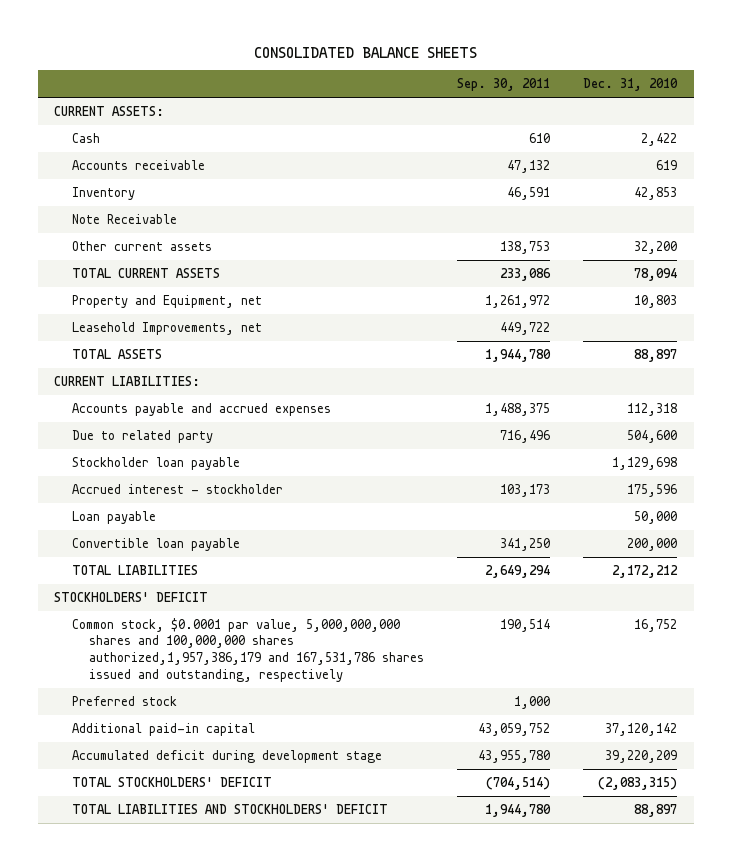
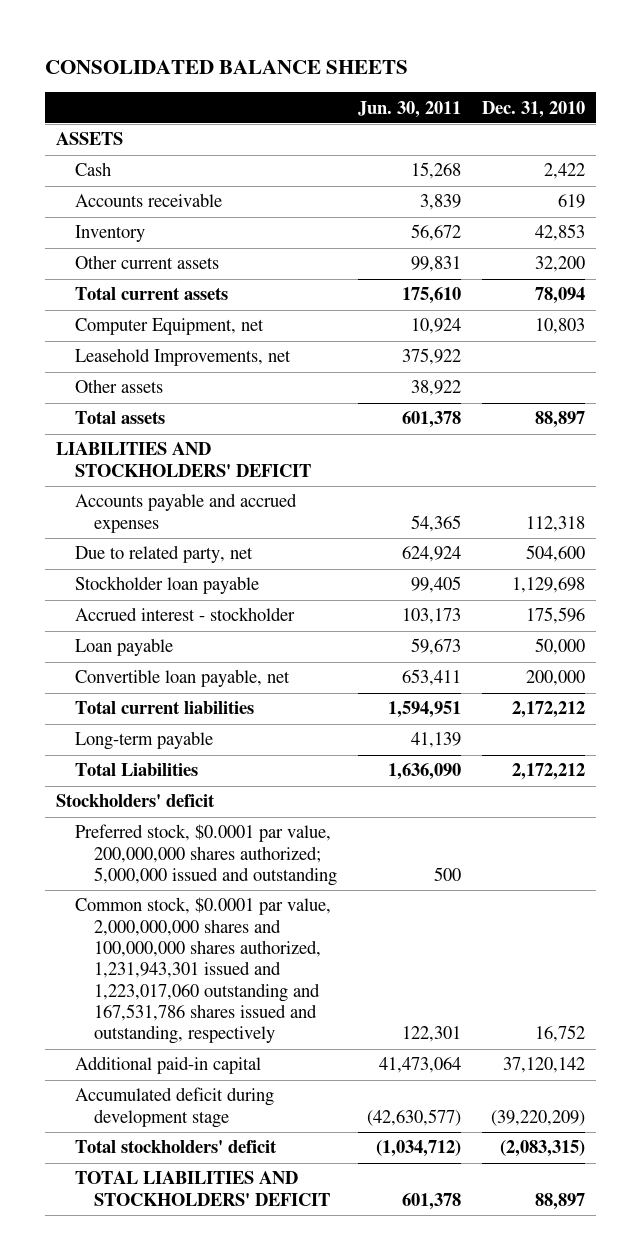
- | Sep. 30, 2011 | Dec. 31, 2010
+ | Jun. 30, 2011 | Dec. 31, 2010
- CURRENT ASSETS:
+ ASSETS
- Note Receivable
- TOTAL CURRENT ASSETS | 233,086 | 78,094
- Property and Equipment, net | 1,261,972 | 10,803
+ Total current assets | 175,610 | 78,094
+ Computer Equipment, net | 10,924 | 10,803
- TOTAL ASSETS | 1,944,780 | 88,897
- CURRENT LIABILITIES:
+ Other assets | 38,922 |
+ Total assets | 601,378 | 88,897
+ LIABILITIES AND STOCKHOLDERS' DEFICIT
- Due to related party | 716,496 | 504,600
+ Due to related party, net | 624,924 | 504,600
- Convertible loan payable | 341,250 | 200,000
- TOTAL LIABILITIES | 2,649,294 | 2,172,212
- STOCKHOLDERS' DEFICIT
- Common stock, $0.0001 par value, 5,000,000,000 shares and 100,000,000 shares authorized,1,957,386,179 and 167,531,786 shares issued and outstanding, respectively | 190,514 | 16,752
- Preferred stock | 1,000 |
+ Convertible loan payable, net | 653,411 | 200,000
+ Total current liabilities | 1,594,951 | 2,172,212
+ Long-term payable | 41,139 |
+ Total Liabilities | 1,636,090 | 2,172,212
+ Stockholders' deficit
+ Preferred stock, $0.0001 par value, 200,000,000 shares authorized; 5,000,000 issued and outstanding | 500 |
+ Common stock, $0.0001 par value, 2,000,000,000 shares and 100,000,000 shares authorized, 1,231,943,301 issued and 1,223,017,060 outstanding and 167,531,786 shares issued and outstanding, respectively | 122,301 | 16,752
- Accumulated deficit during development stage | 43,955,780 | 39,220,209
- TOTAL STOCKHOLDERS' DEFICIT | (704,514) | (2,083,315)
+ Accumulated deficit during development stage | (42,630,577) | (39,220,209)
+ Total stockholders' deficit | (1,034,712) | (2,083,315)

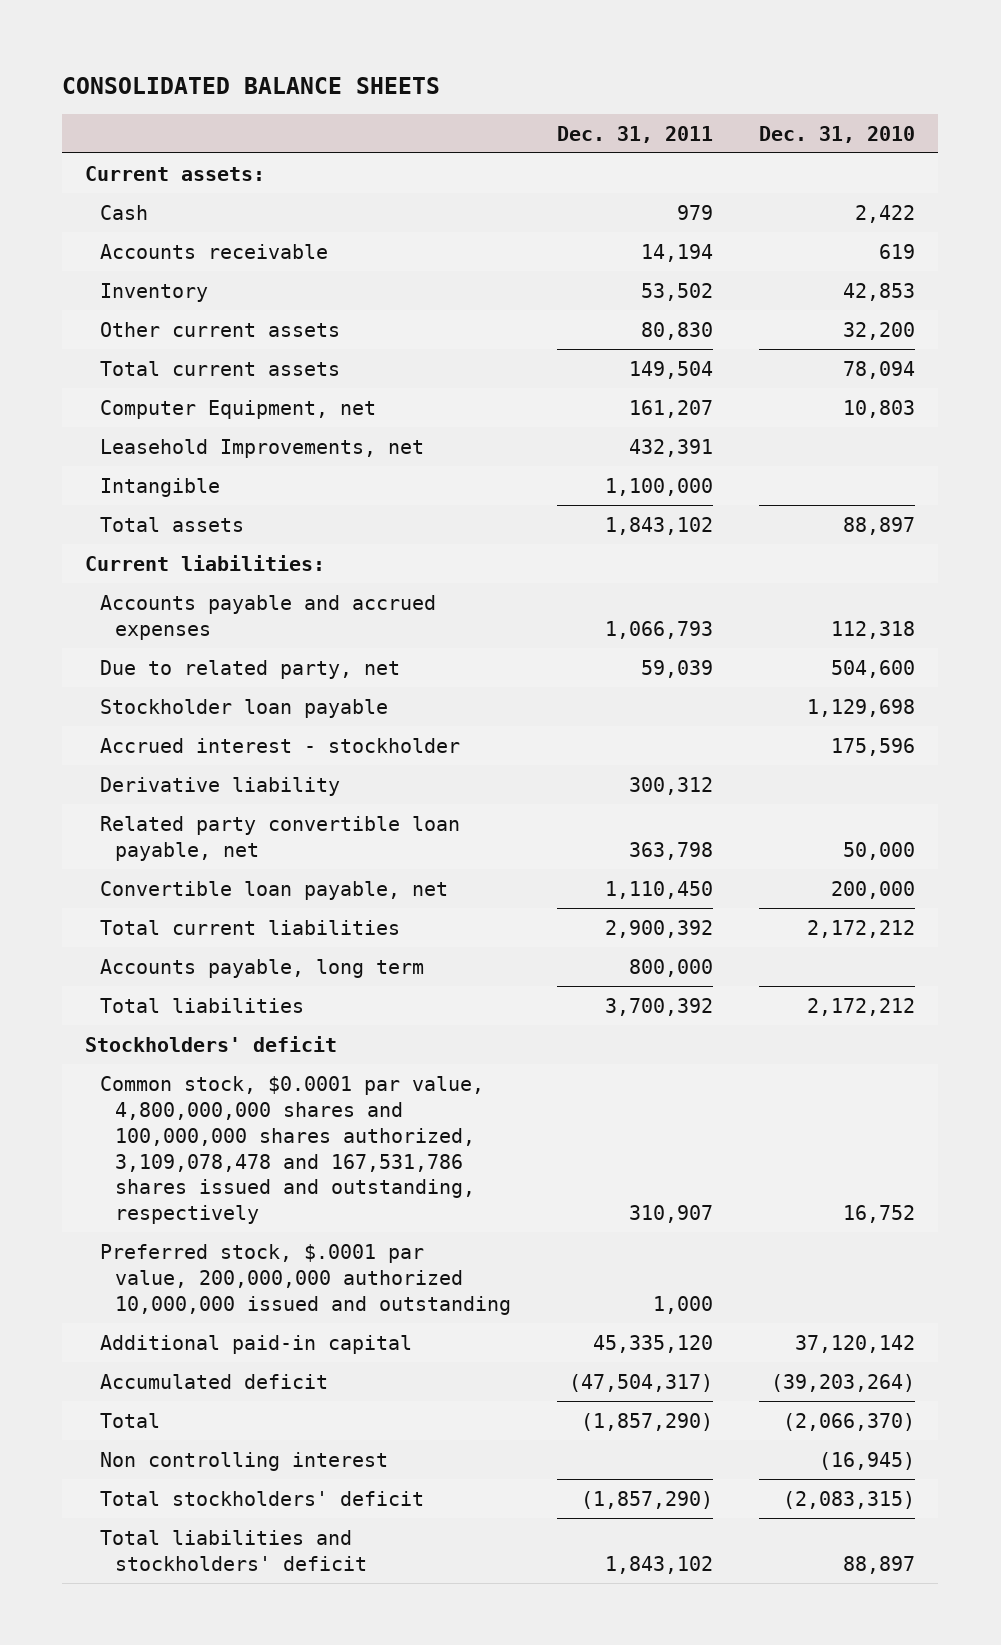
- | Jun. 30, 2011 | Dec. 31, 2010
+ | Dec. 31, 2011 | Dec. 31, 2010
- ASSETS
+ Current assets:
- Other assets | 38,922 |
+ Intangible | 1,100,000 |
- LIABILITIES AND STOCKHOLDERS' DEFICIT
+ Current liabilities:
- Loan payable | 59,673 | 50,000
+ Derivative liability | 300,312 |
+ Related party convertible loan payable, net | 363,798 | 50,000
- Long-term payable | 41,139 |
- Total Liabilities | 1,636,090 | 2,172,212
+ Accounts payable, long term | 800,000 |
+ Total liabilities | 3,700,392 | 2,172,212
- Preferred stock, $0.0001 par value, 200,000,000 shares authorized; 5,000,000 issued and outstanding | 500 |
- Common stock, $0.0001 par value, 2,000,000,000 shares and 100,000,000 shares authorized, 1,231,943,301 issued and 1,223,017,060 outstanding and 167,531,786 shares issued and outstanding, respectively | 122,301 | 16,752
+ Common stock, $0.0001 par value, 4,800,000,000 shares and 100,000,000 shares authorized, 3,109,078,478 and 167,531,786 shares issued and outstanding, respectively | 310,907 | 16,752
+ Preferred stock, $.0001 par value, 200,000,000 authorized 10,000,000 issued and outstanding | 1,000 |
- Accumulated deficit during development stage | (42,630,577) | (39,220,209)
+ Accumulated deficit | (47,504,317) | (39,203,264)
+ Total | (1,857,290) | (2,066,370)
+ Non controlling interest | | (16,945)
- TOTAL LIABILITIES AND STOCKHOLDERS' DEFICIT | 601,378 | 88,897
+ Total liabilities and stockholders' deficit | 1,843,102 | 88,897

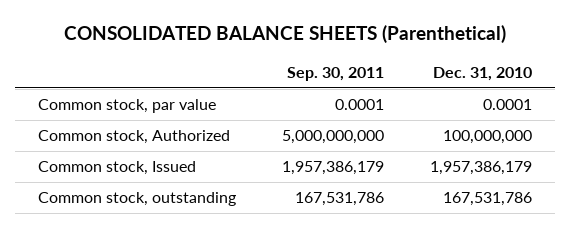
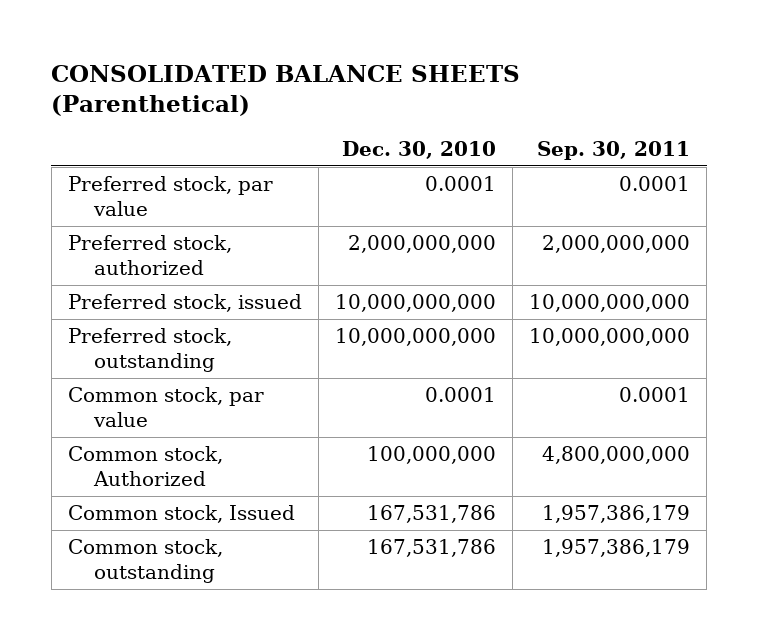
- | Sep. 30, 2011 | Dec. 31, 2010
+ | Dec. 30, 2010 | Sep. 30, 2011
+ Preferred stock, par value | 0.0001 | 0.0001
+ Preferred stock, authorized | 2,000,000,000 | 2,000,000,000
+ Preferred stock, issued | 10,000,000,000 | 10,000,000,000
+ Preferred stock, outstanding | 10,000,000,000 | 10,000,000,000
- Common stock, Authorized | 5,000,000,000 | 100,000,000
+ Common stock, Authorized | 100,000,000 | 4,800,000,000
- Common stock, outstanding | 167,531,786 | 167,531,786
+ Common stock, outstanding | 167,531,786 | 1,957,386,179

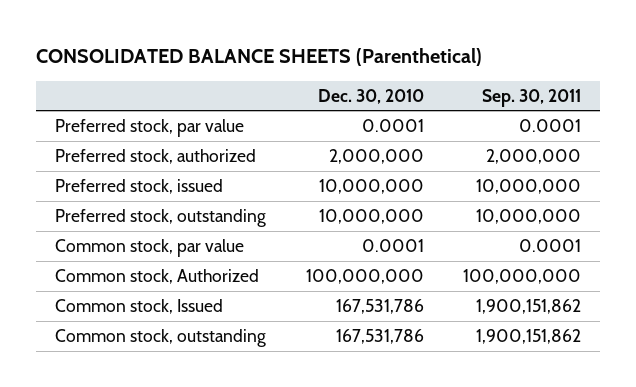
- Preferred stock, authorized | 2,000,000,000 | 2,000,000,000
- Preferred stock, issued | 10,000,000,000 | 10,000,000,000
- Preferred stock, outstanding | 10,000,000,000 | 10,000,000,000
+ Preferred stock, authorized | 2,000,000 | 2,000,000
+ Preferred stock, issued | 10,000,000 | 10,000,000
+ Preferred stock, outstanding | 10,000,000 | 10,000,000
- Common stock, Authorized | 100,000,000 | 4,800,000,000
- Common stock, Issued | 167,531,786 | 1,957,386,179
- Common stock, outstanding | 167,531,786 | 1,957,386,179
+ Common stock, Authorized | 100,000,000 | 100,000,000
+ Common stock, Issued | 167,531,786 | 1,900,151,862
+ Common stock, outstanding | 167,531,786 | 1,900,151,862

